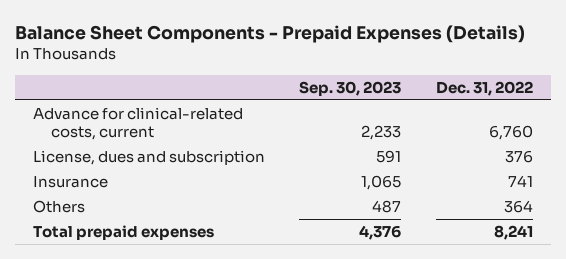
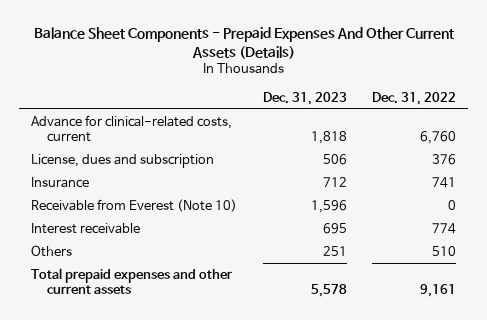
- Balance Sheet Components - Prepaid Expenses (Details)
+ Balance Sheet Components - Prepaid Expenses And Other Current Assets (Details)
- | Sep. 30, 2023 | Dec. 31, 2022
+ | Dec. 31, 2023 | Dec. 31, 2022
- Others | 487 | 364
- Total prepaid expenses | 4,376 | 8,241
+ Receivable from Everest (Note 10) | 1,596 | 0
+ Interest receivable | 695 | 774
+ Others | 251 | 510
+ Total prepaid expenses and other current assets | 5,578 | 9,161

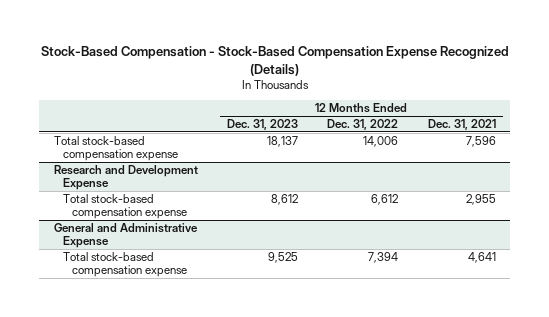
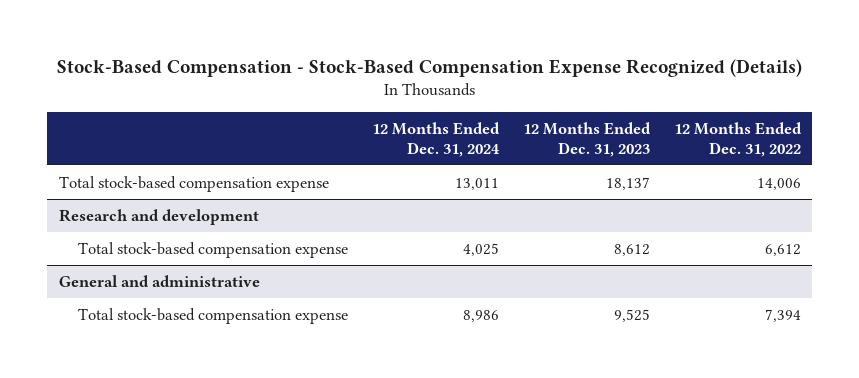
- | 12 Months Ended Dec. 31, 2023 | 12 Months Ended Dec. 31, 2022 | 12 Months Ended Dec. 31, 2021
+ | 12 Months Ended Dec. 31, 2024 | 12 Months Ended Dec. 31, 2023 | 12 Months Ended Dec. 31, 2022
- Research and Development Expense
+ Research and development
- General and Administrative Expense
+ General and administrative

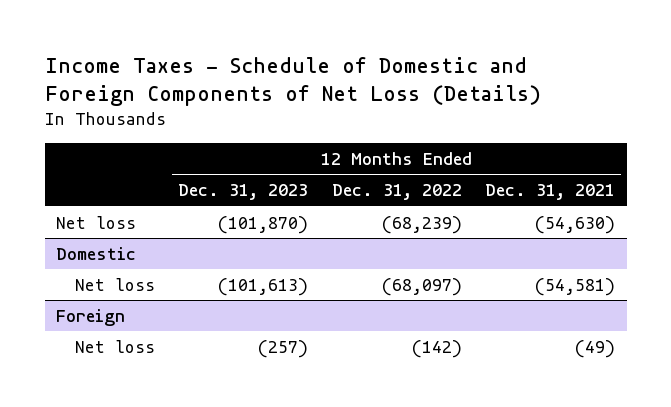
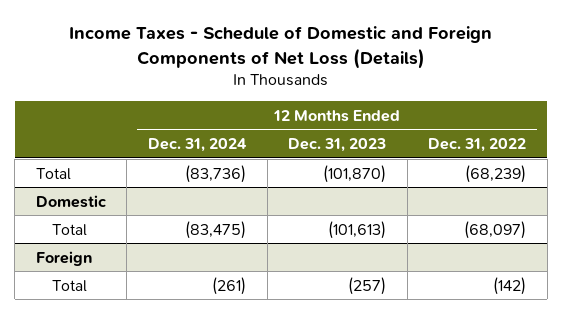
- | 12 Months Ended Dec. 31, 2023 | 12 Months Ended Dec. 31, 2022 | 12 Months Ended Dec. 31, 2021
+ | 12 Months Ended Dec. 31, 2024 | 12 Months Ended Dec. 31, 2023 | 12 Months Ended Dec. 31, 2022
- Net loss | (101,870) | (68,239) | (54,630)
+ Total | (83,736) | (101,870) | (68,239)
@ Domestic
- Net loss | (101,613) | (68,097) | (54,581)
+ Total | (83,475) | (101,613) | (68,097)
@ Foreign
- Net loss | (257) | (142) | (49)
+ Total | (261) | (257) | (142)

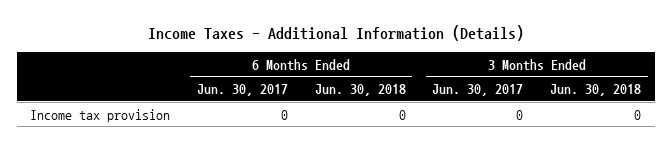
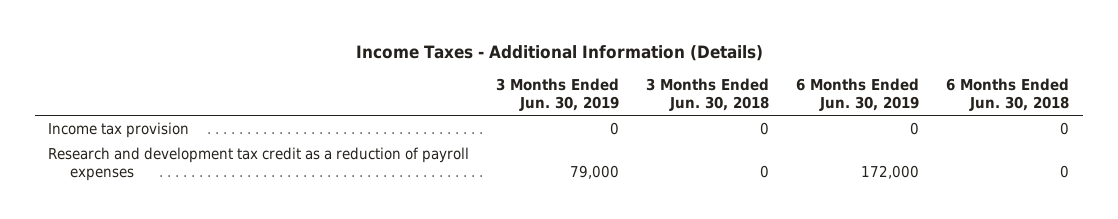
- | 6 Months Ended Jun. 30, 2017 | 6 Months Ended Jun. 30, 2018 | 3 Months Ended Jun. 30, 2017 | 3 Months Ended Jun. 30, 2018
+ | 3 Months Ended Jun. 30, 2019 | 3 Months Ended Jun. 30, 2018 | 6 Months Ended Jun. 30, 2019 | 6 Months Ended Jun. 30, 2018
+ Research and development tax credit as a reduction of payroll expenses | 79,000 | 0 | 172,000 | 0

